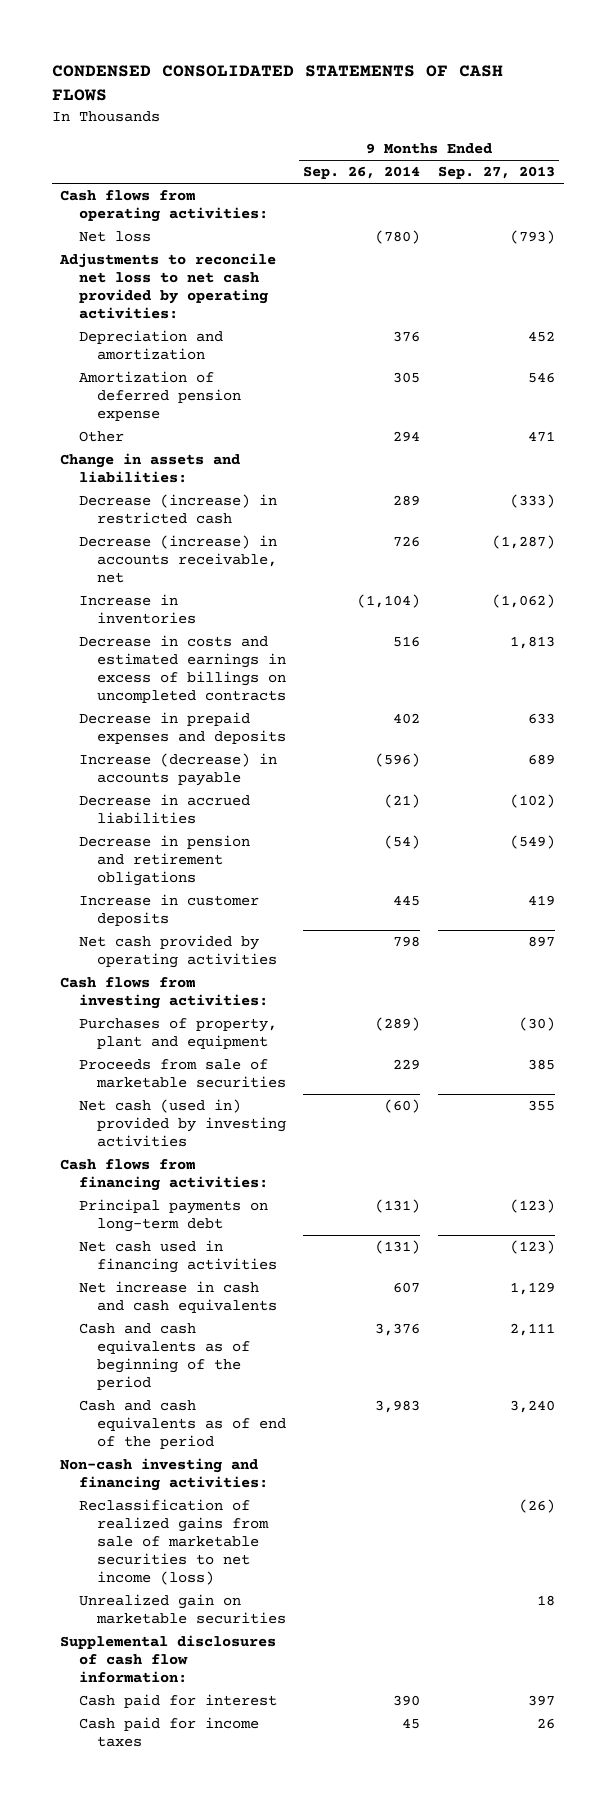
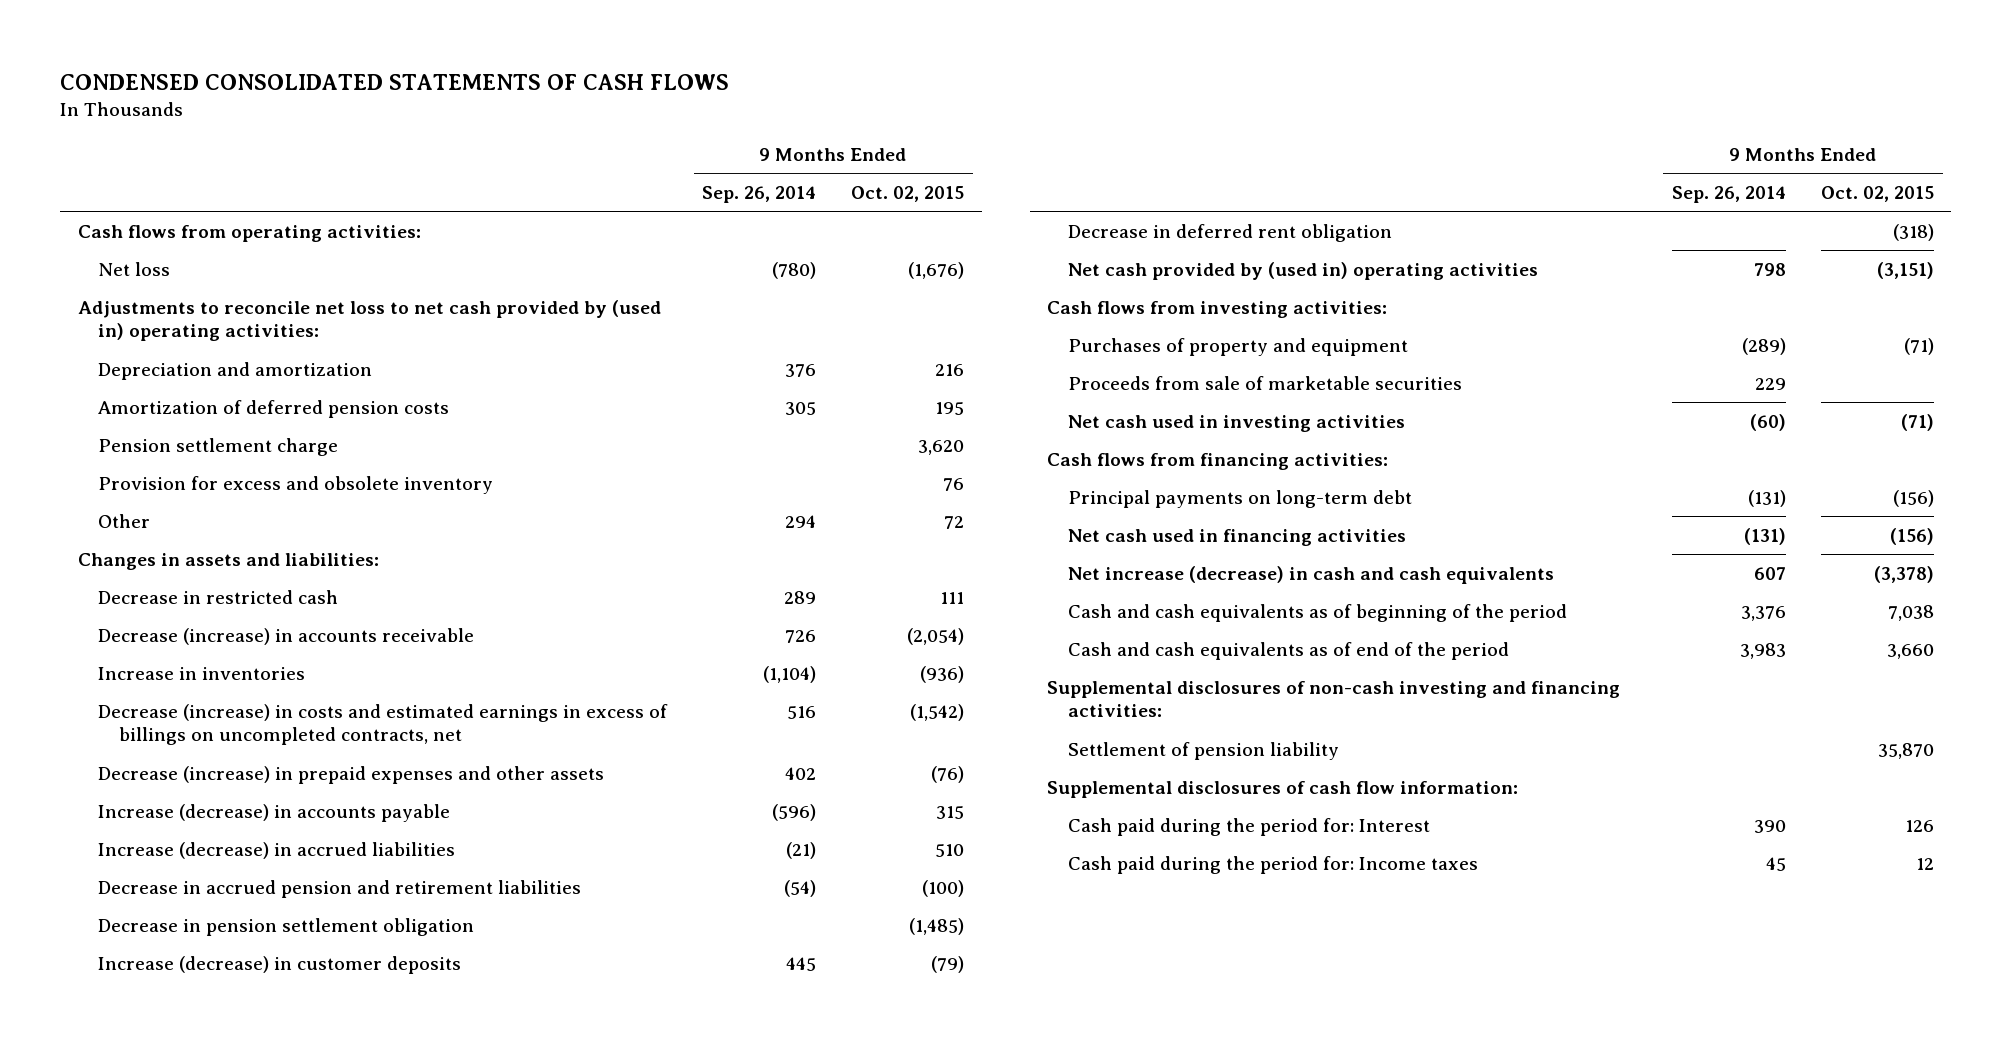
- | 9 Months Ended Sep. 26, 2014 | 9 Months Ended Sep. 27, 2013
+ | 9 Months Ended Sep. 26, 2014 | 9 Months Ended Oct. 02, 2015
- Adjustments to reconcile net loss to net cash provided by operating activities:
+ Adjustments to reconcile net loss to net cash provided by (used in) operating activities:
- Amortization of deferred pension expense | 305 | 546
+ Amortization of deferred pension costs | 305 | 195
+ Pension settlement charge | | 3,620
+ Provision for excess and obsolete inventory | | 76
- Change in assets and liabilities:
- Decrease (increase) in restricted cash | 289 | (333)
- Decrease (increase) in accounts receivable, net | 726 | (1,287)
+ Changes in assets and liabilities:
+ Decrease in restricted cash | 289 | 111
+ Decrease (increase) in accounts receivable | 726 | (2,054)
- Decrease in costs and estimated earnings in excess of billings on uncompleted contracts | 516 | 1,813
- Decrease in prepaid expenses and deposits | 402 | 633
+ Decrease (increase) in costs and estimated earnings in excess of billings on uncompleted contracts, net | 516 | (1,542)
+ Decrease (increase) in prepaid expenses and other assets | 402 | (76)
- Decrease in accrued liabilities | (21) | (102)
- Decrease in pension and retirement obligations | (54) | (549)
- Increase in customer deposits | 445 | 419
- Net cash provided by operating activities | 798 | 897
+ Increase (decrease) in accrued liabilities | (21) | 510
+ Decrease in accrued pension and retirement liabilities | (54) | (100)
+ Decrease in pension settlement obligation | | (1,485)
+ Increase (decrease) in customer deposits | 445 | (79)
+ Decrease in deferred rent obligation | | (318)
+ Net cash provided by (used in) operating activities | 798 | (3,151)
- Purchases of property, plant and equipment | (289) | (30)
+ Purchases of property and equipment | (289) | (71)
- Net cash (used in) provided by investing activities | (60) | 355
+ Net cash used in investing activities | (60) | (71)
- Net increase in cash and cash equivalents | 607 | 1,129
+ Net increase (decrease) in cash and cash equivalents | 607 | (3,378)
- Non-cash investing and financing activities:
- Reclassification of realized gains from sale of marketable securities to net income (loss) | | (26)
- Unrealized gain on marketable securities | | 18
+ Supplemental disclosures of non-cash investing and financing activities:
+ Settlement of pension liability | | 35,870
- Cash paid for interest | 390 | 397
- Cash paid for income taxes | 45 | 26
+ Cash paid during the period for: Interest | 390 | 126
+ Cash paid during the period for: Income taxes | 45 | 12

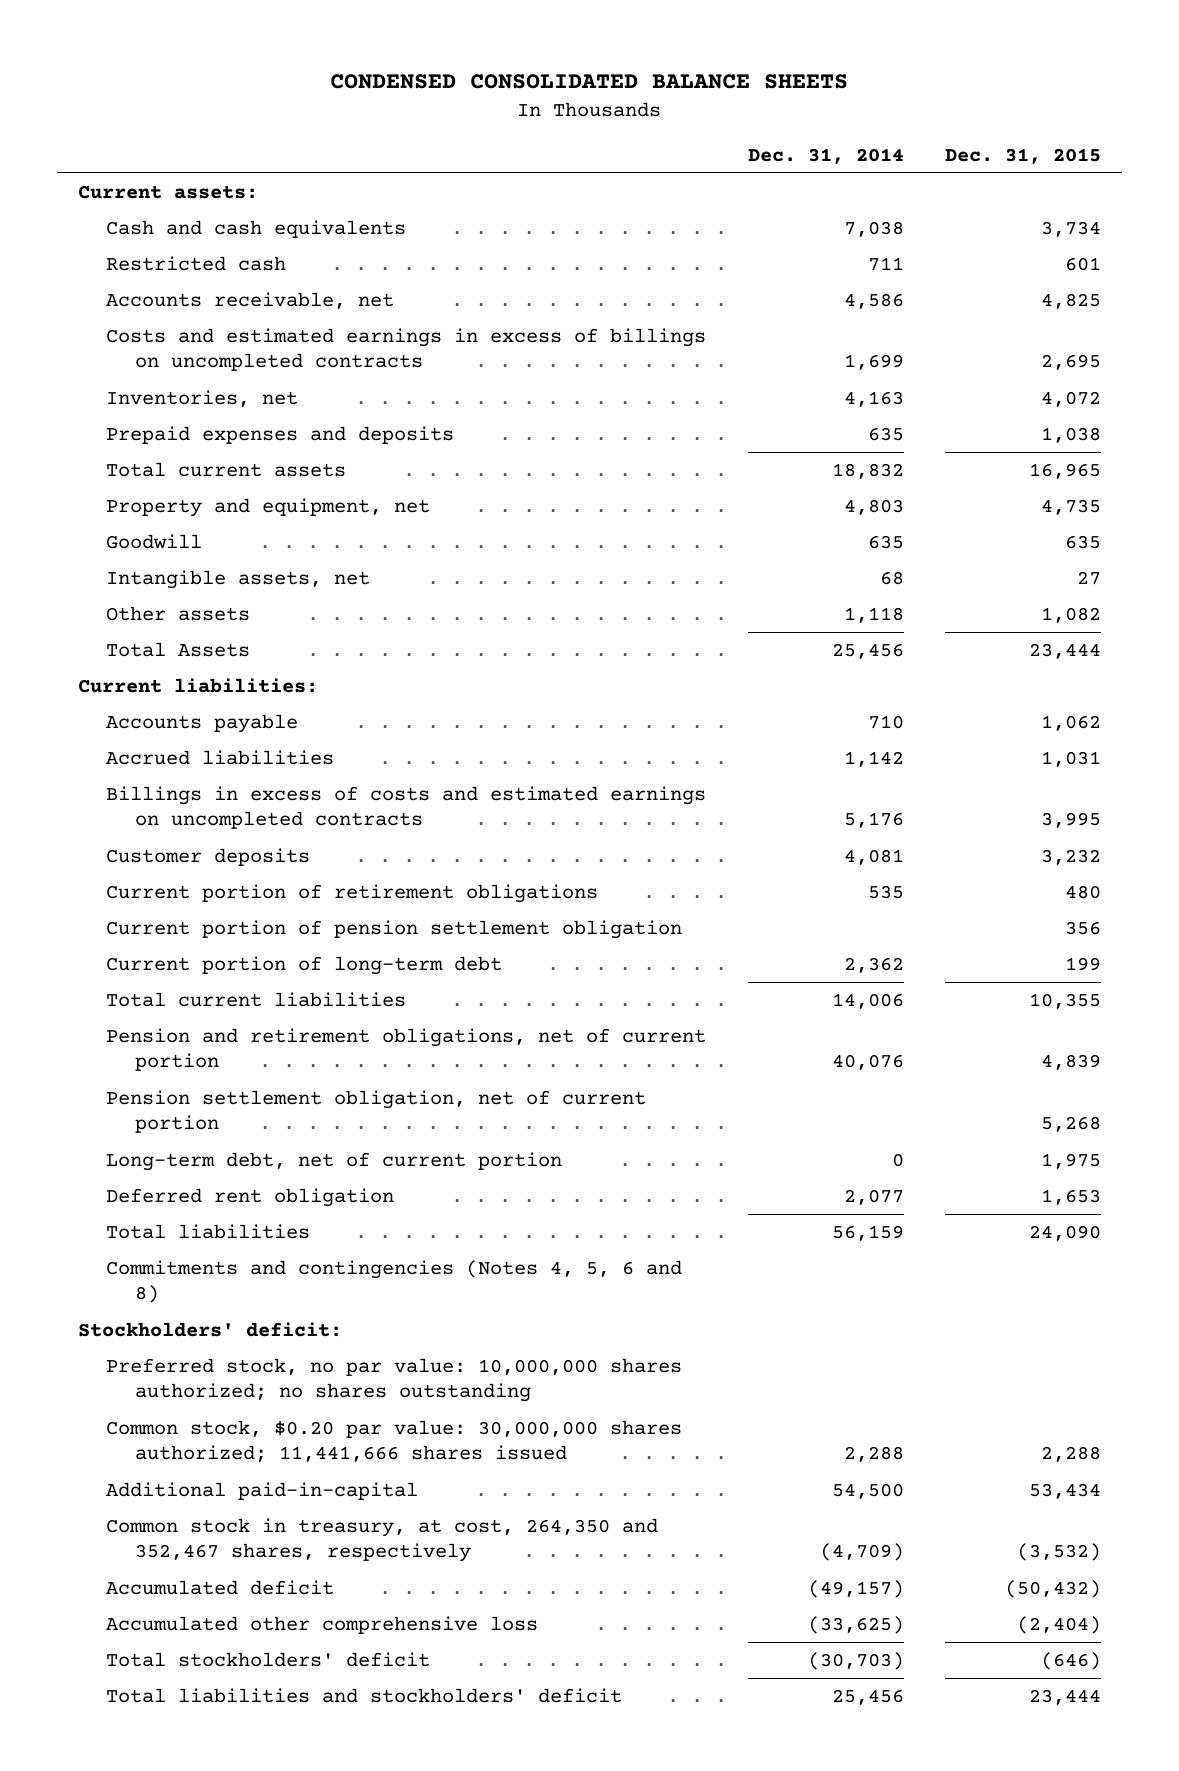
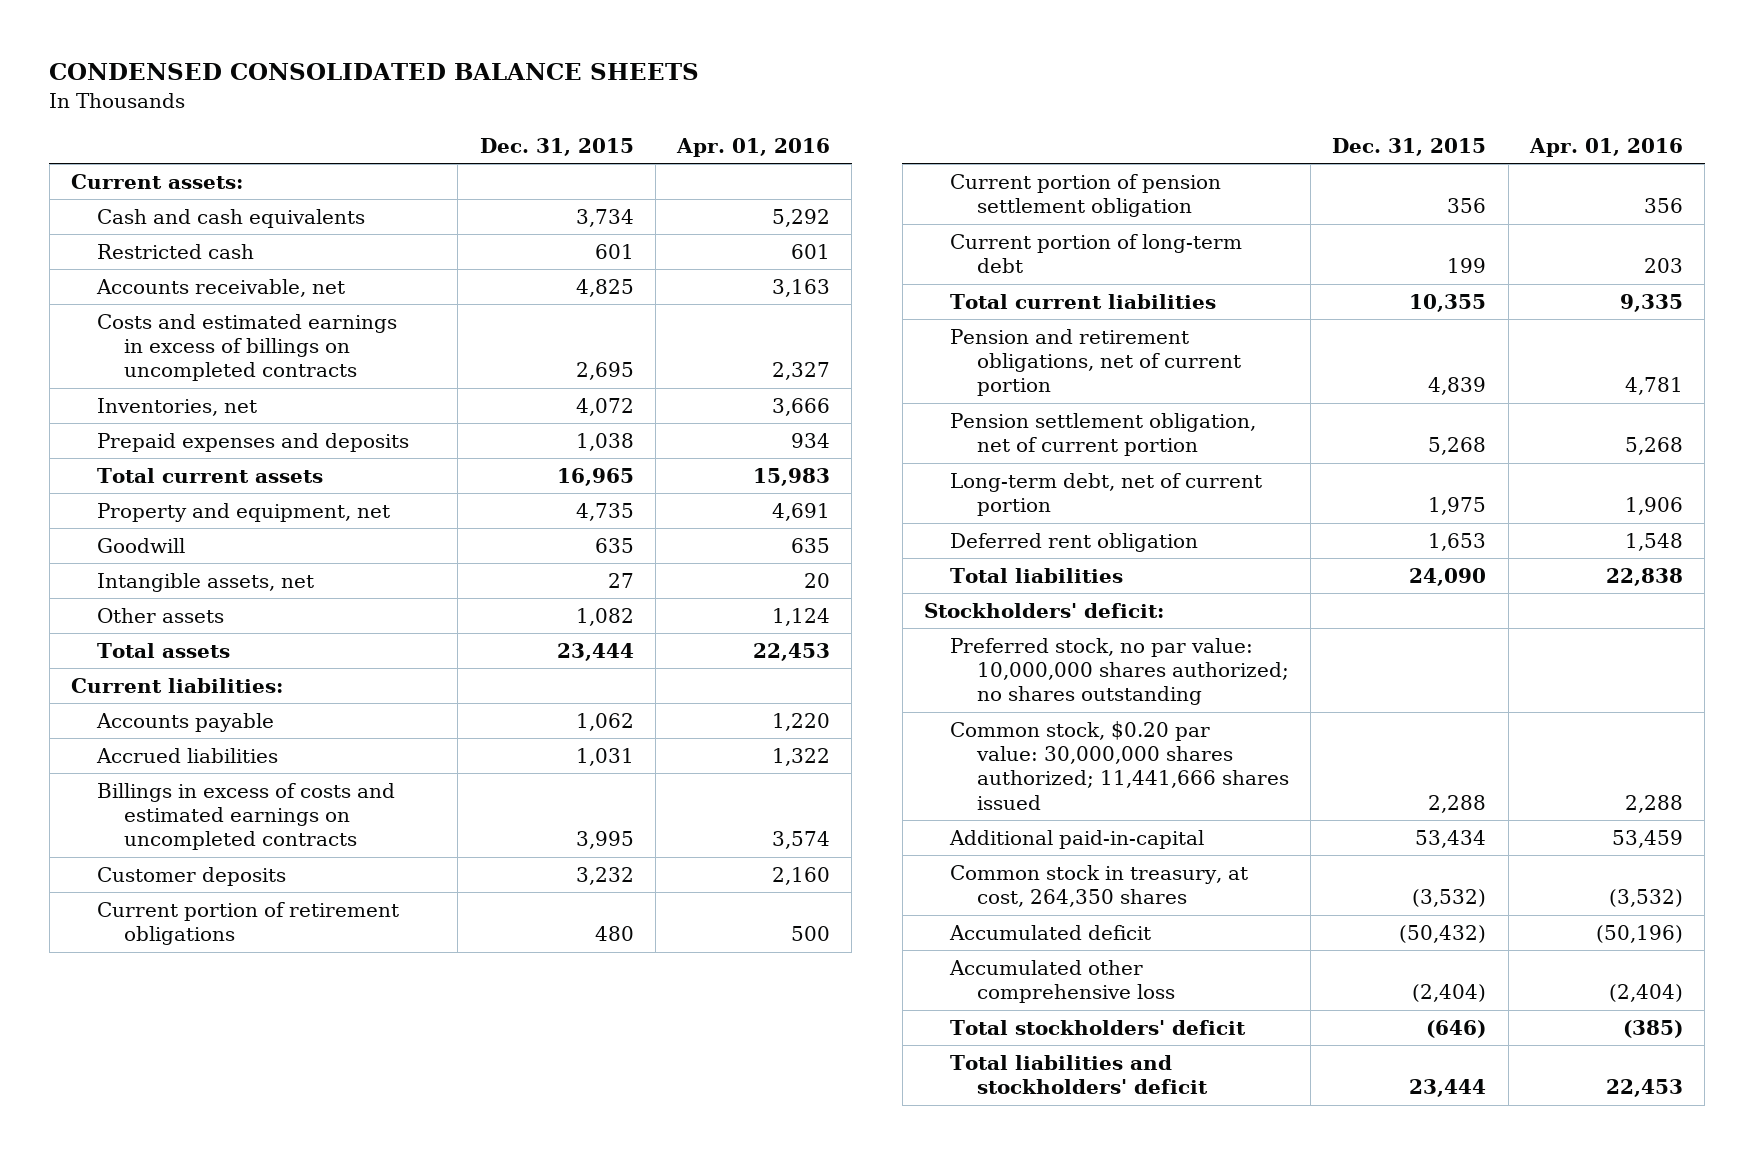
- | Dec. 31, 2014 | Dec. 31, 2015
+ | Dec. 31, 2015 | Apr. 01, 2016
- Total Assets | 25,456 | 23,444
+ Total assets | 23,444 | 22,453
- Commitments and contingencies (Notes 4, 5, 6 and 8)
- Common stock in treasury, at cost, 264,350 and 352,467 shares, respectively | (4,709) | (3,532)
+ Common stock in treasury, at cost, 264,350 shares | (3,532) | (3,532)

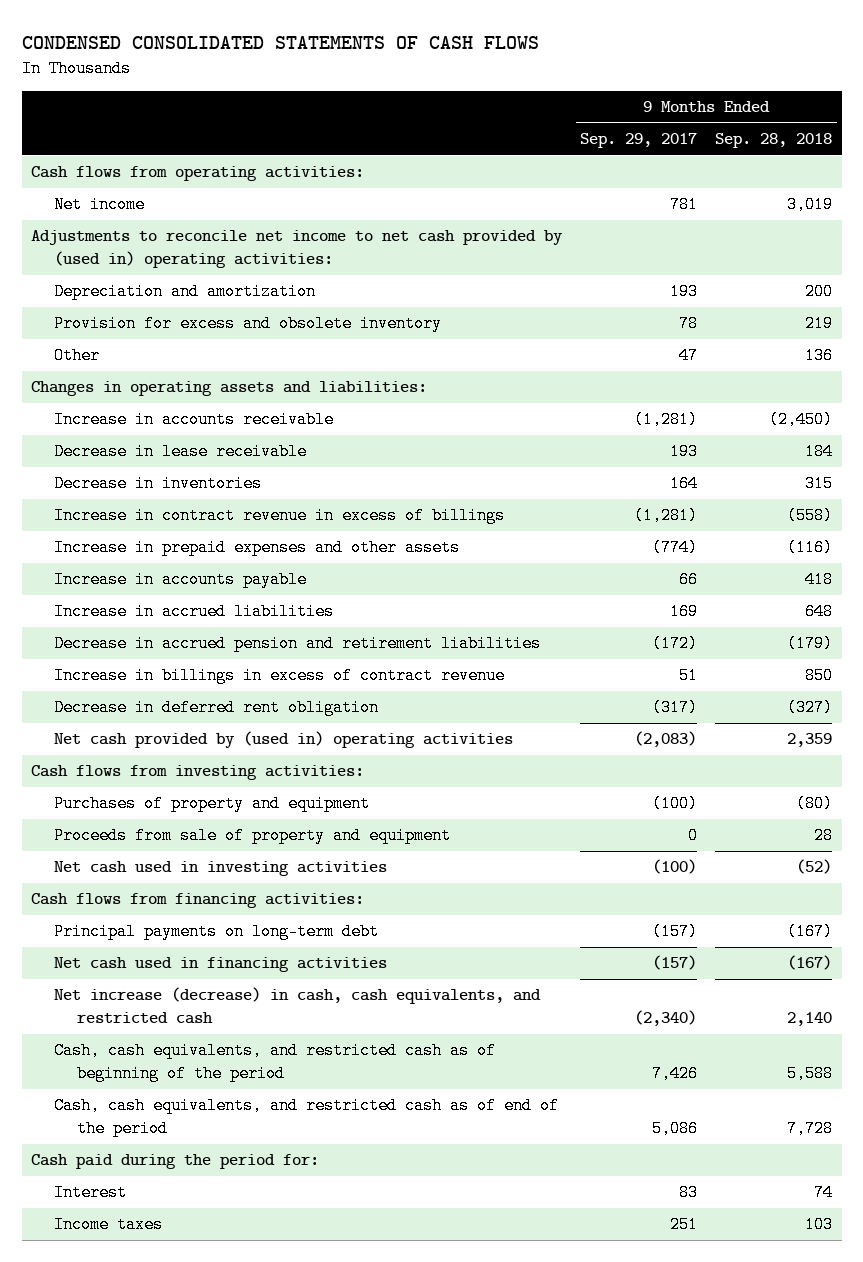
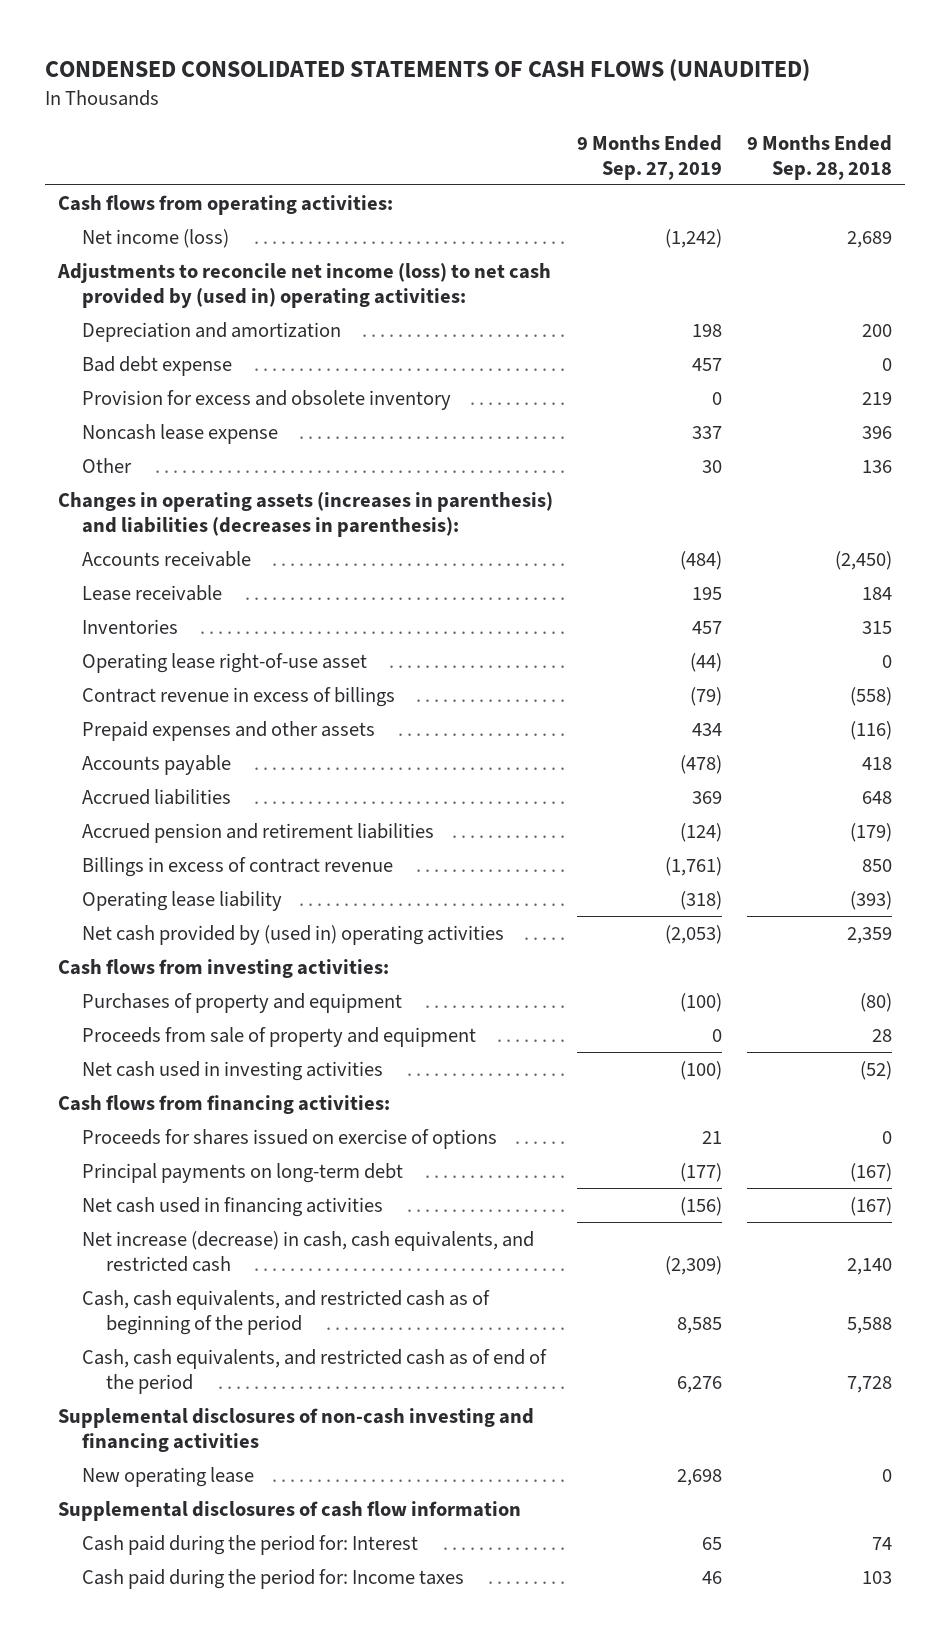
- CONDENSED CONSOLIDATED STATEMENTS OF CASH FLOWS
+ CONDENSED CONSOLIDATED STATEMENTS OF CASH FLOWS (UNAUDITED)
- | 9 Months Ended Sep. 29, 2017 | 9 Months Ended Sep. 28, 2018
+ | 9 Months Ended Sep. 27, 2019 | 9 Months Ended Sep. 28, 2018
- Net income | 781 | 3,019
- Adjustments to reconcile net income to net cash provided by (used in) operating activities:
+ Net income (loss) | (1,242) | 2,689
+ Adjustments to reconcile net income (loss) to net cash provided by (used in) operating activities:
+ Bad debt expense | 457 | 0
+ Noncash lease expense | 337 | 396
- Changes in operating assets and liabilities:
- Increase in accounts receivable | (1,281) | (2,450)
- Decrease in lease receivable | 193 | 184
- Decrease in inventories | 164 | 315
- Increase in contract revenue in excess of billings | (1,281) | (558)
- Increase in prepaid expenses and other assets | (774) | (116)
- Increase in accounts payable | 66 | 418
- Increase in accrued liabilities | 169 | 648
- Decrease in accrued pension and retirement liabilities | (172) | (179)
- Increase in billings in excess of contract revenue | 51 | 850
- Decrease in deferred rent obligation | (317) | (327)
+ Changes in operating assets (increases in parenthesis) and liabilities (decreases in parenthesis):
+ Accounts receivable | (484) | (2,450)
+ Lease receivable | 195 | 184
+ Inventories | 457 | 315
+ Operating lease right-of-use asset | (44) | 0
+ Contract revenue in excess of billings | (79) | (558)
+ Prepaid expenses and other assets | 434 | (116)
+ Accounts payable | (478) | 418
+ Accrued liabilities | 369 | 648
+ Accrued pension and retirement liabilities | (124) | (179)
+ Billings in excess of contract revenue | (1,761) | 850
+ Operating lease liability | (318) | (393)
+ Proceeds for shares issued on exercise of options | 21 | 0
- Cash paid during the period for:
- Interest | 83 | 74
- Income taxes | 251 | 103
+ Supplemental disclosures of non-cash investing and financing activities
+ New operating lease | 2,698 | 0
+ Supplemental disclosures of cash flow information
+ Cash paid during the period for: Interest | 65 | 74
+ Cash paid during the period for: Income taxes | 46 | 103

